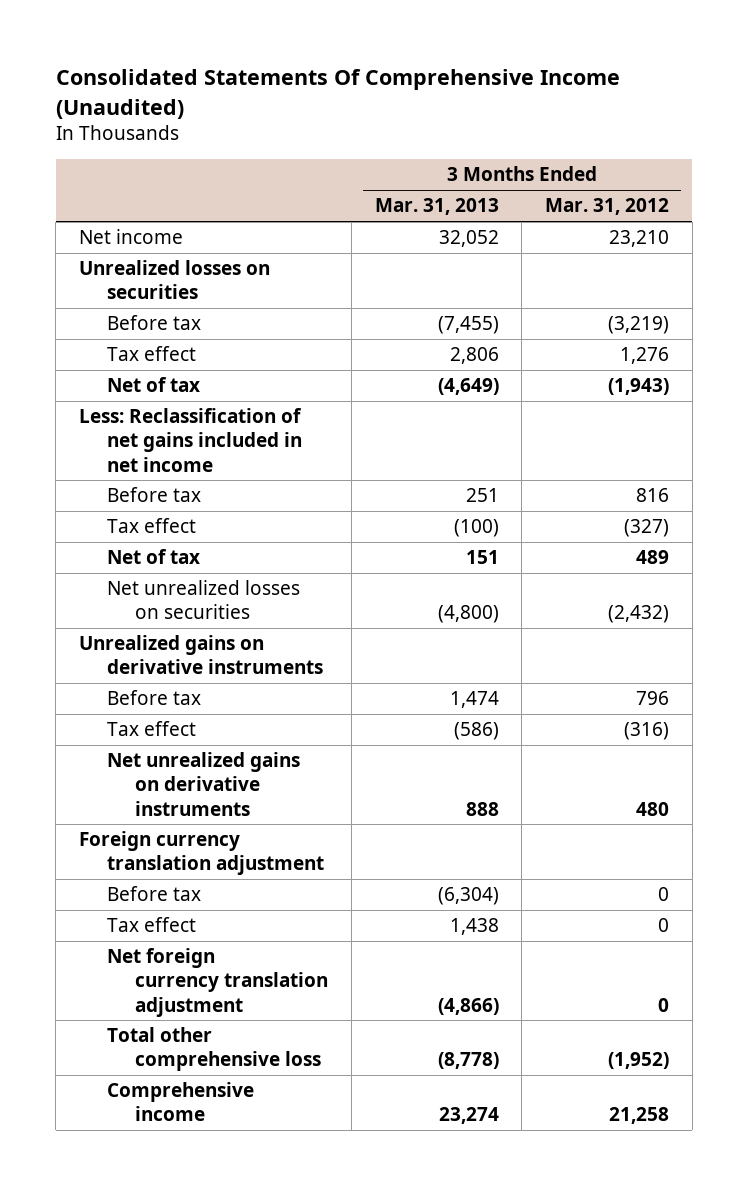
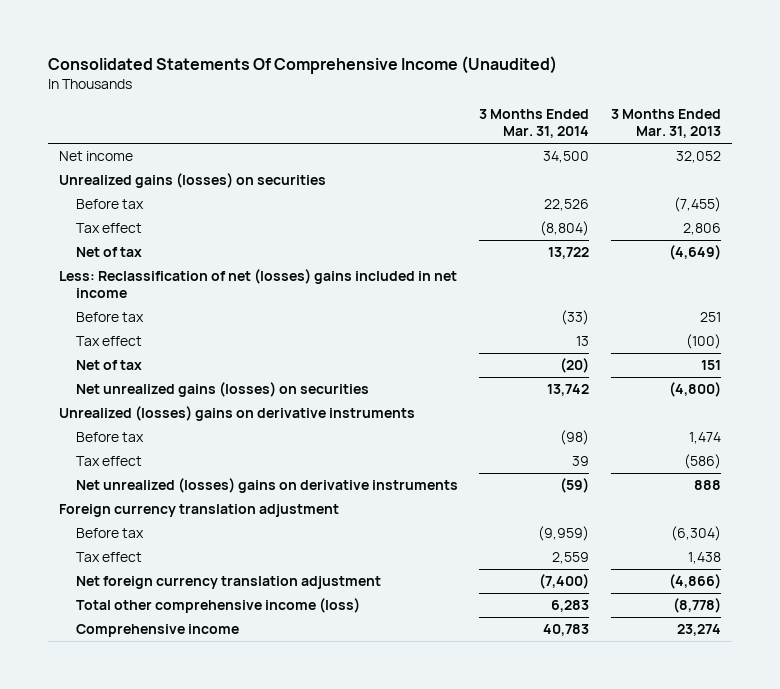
- | 3 Months Ended Mar. 31, 2013 | 3 Months Ended Mar. 31, 2012
+ | 3 Months Ended Mar. 31, 2014 | 3 Months Ended Mar. 31, 2013
- Unrealized losses on securities
+ Unrealized gains (losses) on securities
- Less: Reclassification of net gains included in net income
+ Less: Reclassification of net (losses) gains included in net income
- Net unrealized losses on securities | (4,800) | (2,432)
- Unrealized gains on derivative instruments
+ Net unrealized gains (losses) on securities | 13,742 | (4,800)
+ Unrealized (losses) gains on derivative instruments
- Net unrealized gains on derivative instruments | 888 | 480
+ Net unrealized (losses) gains on derivative instruments | (59) | 888
- Total other comprehensive loss | (8,778) | (1,952)
+ Total other comprehensive income (loss) | 6,283 | (8,778)

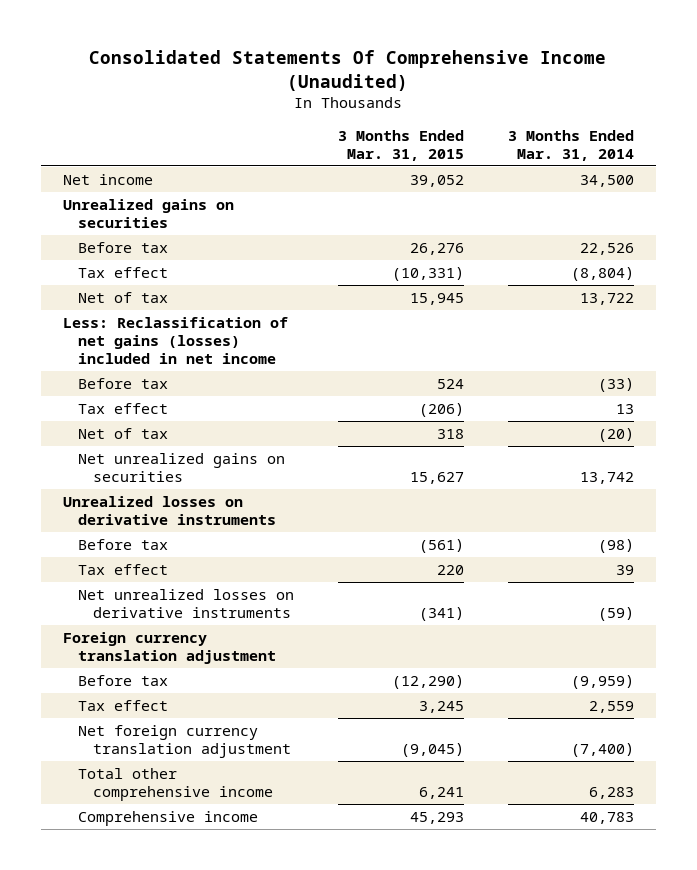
- | 3 Months Ended Mar. 31, 2014 | 3 Months Ended Mar. 31, 2013
+ | 3 Months Ended Mar. 31, 2015 | 3 Months Ended Mar. 31, 2014
- Unrealized gains (losses) on securities
+ Unrealized gains on securities
- Less: Reclassification of net (losses) gains included in net income
+ Less: Reclassification of net gains (losses) included in net income
- Net unrealized gains (losses) on securities | 13,742 | (4,800)
- Unrealized (losses) gains on derivative instruments
+ Net unrealized gains on securities | 15,627 | 13,742
+ Unrealized losses on derivative instruments
- Net unrealized (losses) gains on derivative instruments | (59) | 888
+ Net unrealized losses on derivative instruments | (341) | (59)
- Total other comprehensive income (loss) | 6,283 | (8,778)
+ Total other comprehensive income | 6,241 | 6,283

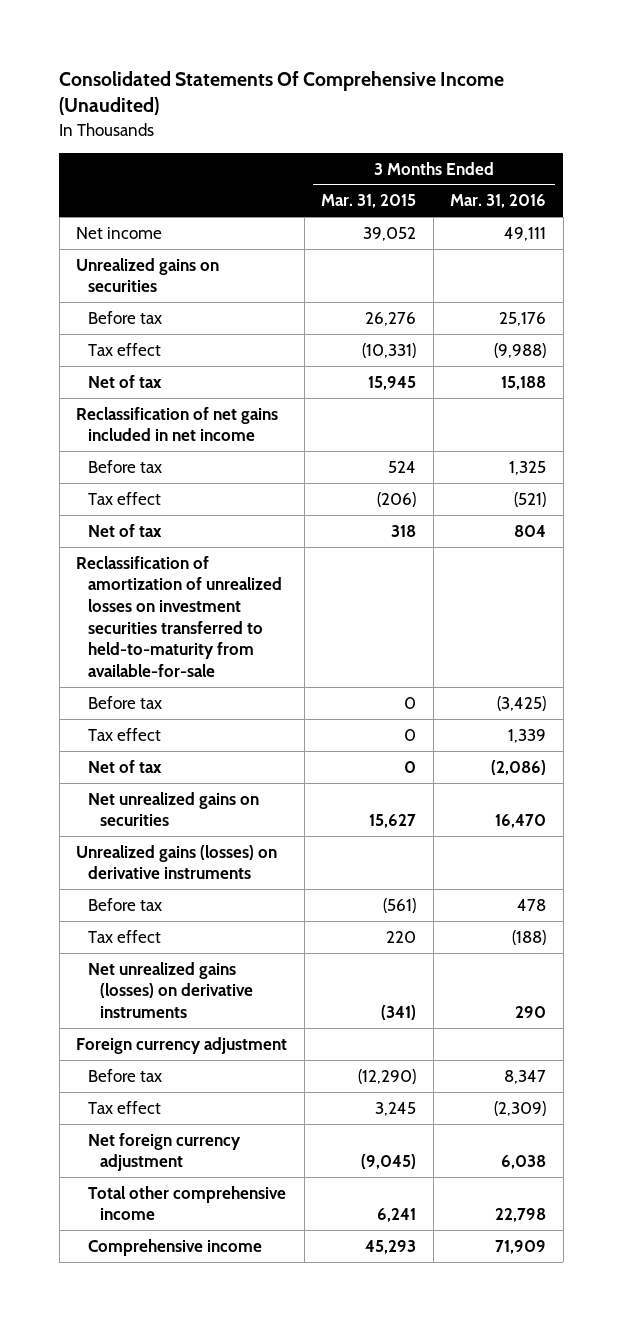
- | 3 Months Ended Mar. 31, 2015 | 3 Months Ended Mar. 31, 2014
+ | 3 Months Ended Mar. 31, 2015 | 3 Months Ended Mar. 31, 2016
- Less: Reclassification of net gains (losses) included in net income
+ Reclassification of net gains included in net income
+ Reclassification of amortization of unrealized losses on investment securities transferred to held-to-maturity from available-for-sale
+ Before tax | 0 | (3,425)
+ Tax effect | 0 | 1,339
+ Net of tax | 0 | (2,086)
- Unrealized losses on derivative instruments
+ Unrealized gains (losses) on derivative instruments
- Net unrealized losses on derivative instruments | (341) | (59)
- Foreign currency translation adjustment
+ Net unrealized gains (losses) on derivative instruments | (341) | 290
+ Foreign currency adjustment
- Net foreign currency translation adjustment | (9,045) | (7,400)
+ Net foreign currency adjustment | (9,045) | 6,038

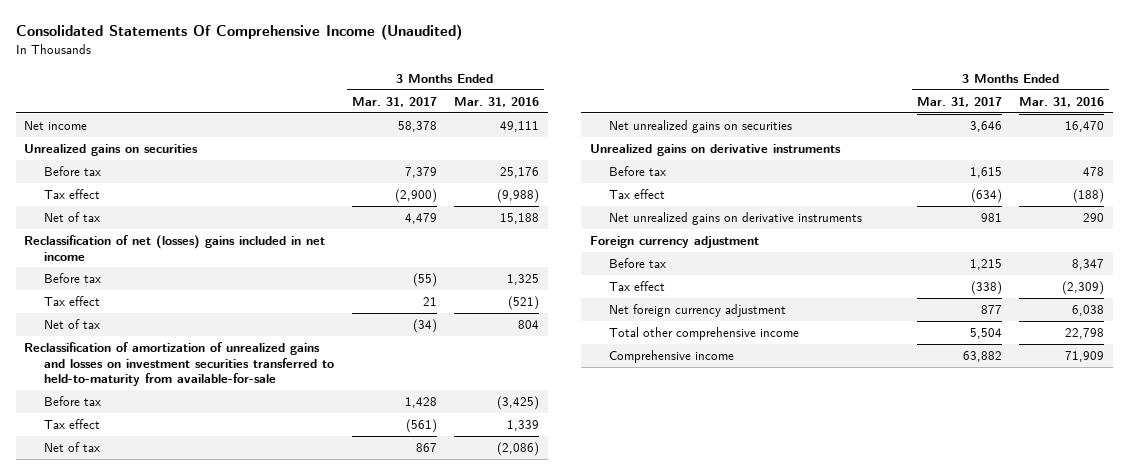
- | 3 Months Ended Mar. 31, 2015 | 3 Months Ended Mar. 31, 2016
+ | 3 Months Ended Mar. 31, 2017 | 3 Months Ended Mar. 31, 2016
- Reclassification of net gains included in net income
+ Reclassification of net (losses) gains included in net income
- Reclassification of amortization of unrealized losses on investment securities transferred to held-to-maturity from available-for-sale
+ Reclassification of amortization of unrealized gains and losses on investment securities transferred to held-to-maturity from available-for-sale
- Unrealized gains (losses) on derivative instruments
+ Unrealized gains on derivative instruments
- Net unrealized gains (losses) on derivative instruments | (341) | 290
+ Net unrealized gains on derivative instruments | 981 | 290

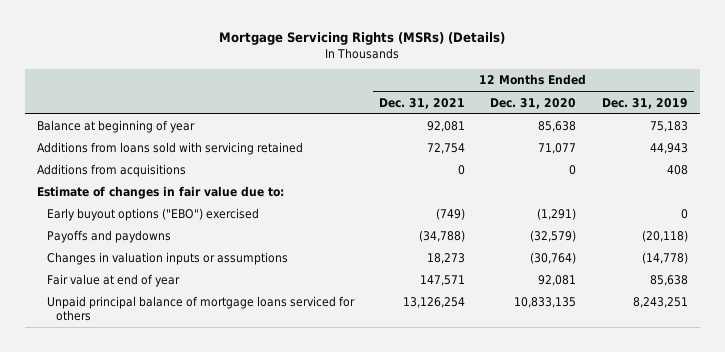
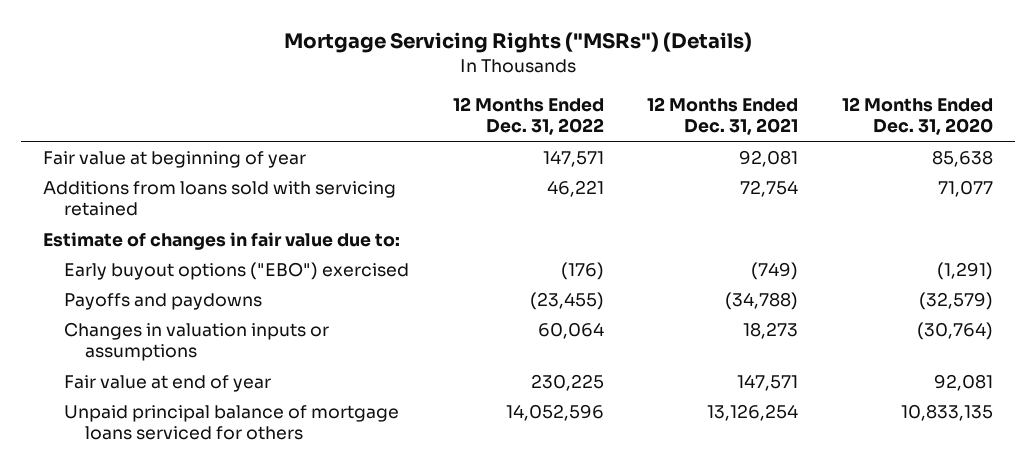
- Mortgage Servicing Rights (MSRs) (Details)
+ Mortgage Servicing Rights ("MSRs") (Details)
- | 12 Months Ended Dec. 31, 2021 | 12 Months Ended Dec. 31, 2020 | 12 Months Ended Dec. 31, 2019
+ | 12 Months Ended Dec. 31, 2022 | 12 Months Ended Dec. 31, 2021 | 12 Months Ended Dec. 31, 2020
- Balance at beginning of year | 92,081 | 85,638 | 75,183
+ Fair value at beginning of year | 147,571 | 92,081 | 85,638
- Additions from acquisitions | 0 | 0 | 408

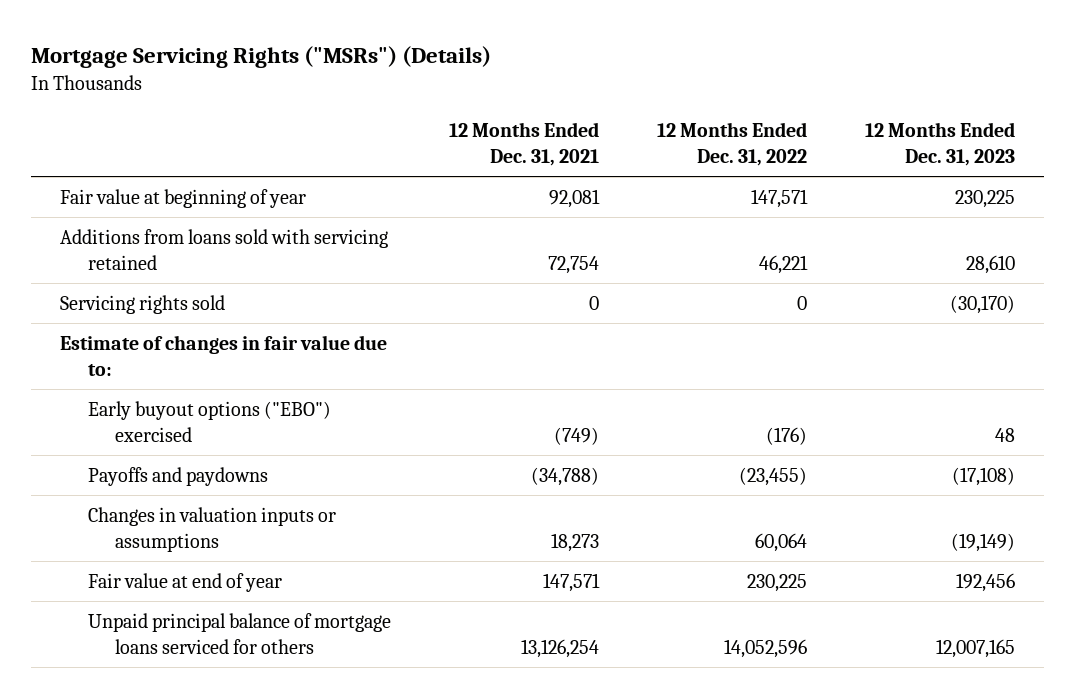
- | 12 Months Ended Dec. 31, 2022 | 12 Months Ended Dec. 31, 2021 | 12 Months Ended Dec. 31, 2020
+ | 12 Months Ended Dec. 31, 2021 | 12 Months Ended Dec. 31, 2022 | 12 Months Ended Dec. 31, 2023
+ Servicing rights sold | 0 | 0 | (30,170)

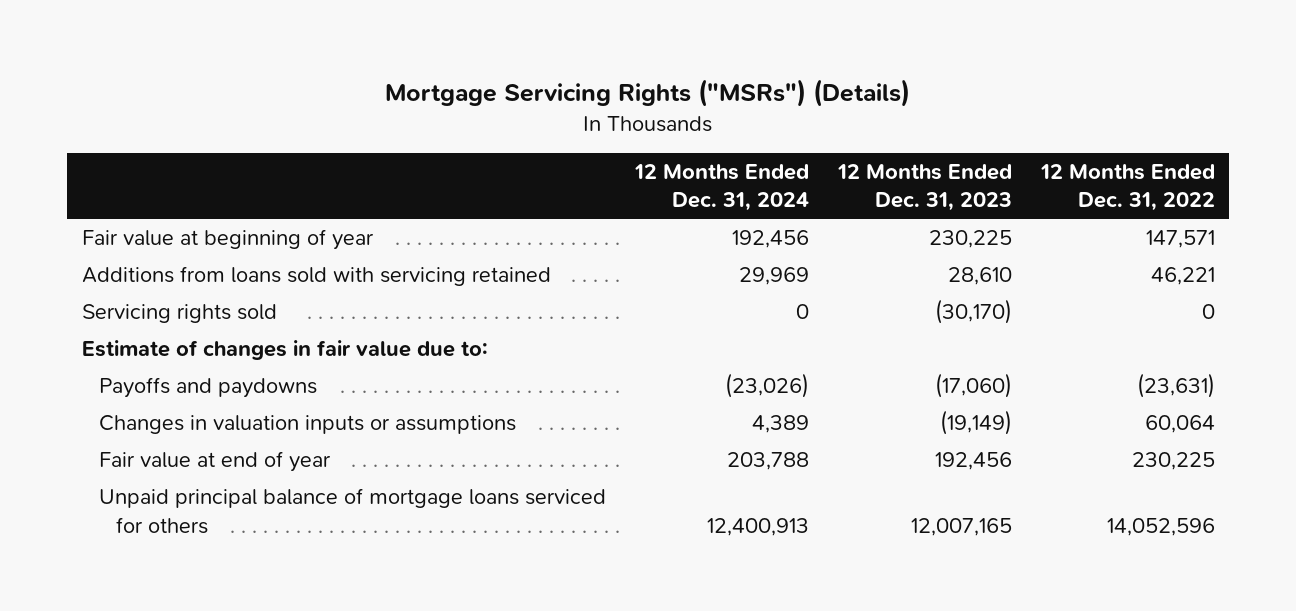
- | 12 Months Ended Dec. 31, 2021 | 12 Months Ended Dec. 31, 2022 | 12 Months Ended Dec. 31, 2023
+ | 12 Months Ended Dec. 31, 2024 | 12 Months Ended Dec. 31, 2023 | 12 Months Ended Dec. 31, 2022
- Early buyout options ("EBO") exercised | (749) | (176) | 48
- Payoffs and paydowns | (34,788) | (23,455) | (17,108)
+ Payoffs and paydowns | (23,026) | (17,060) | (23,631)

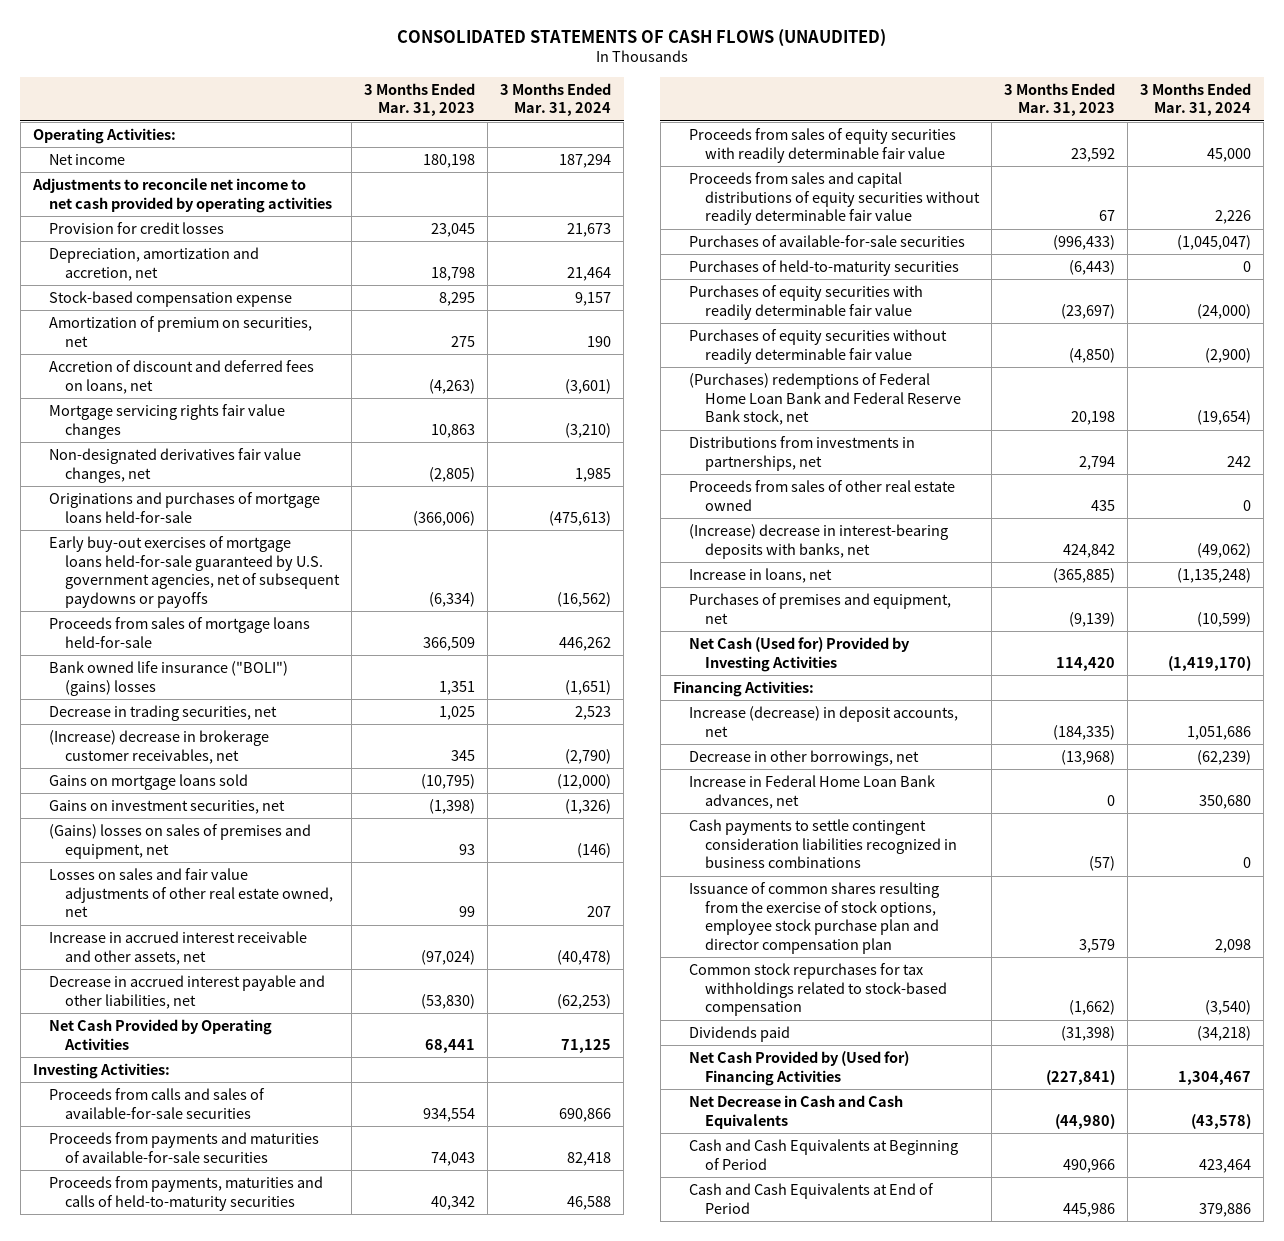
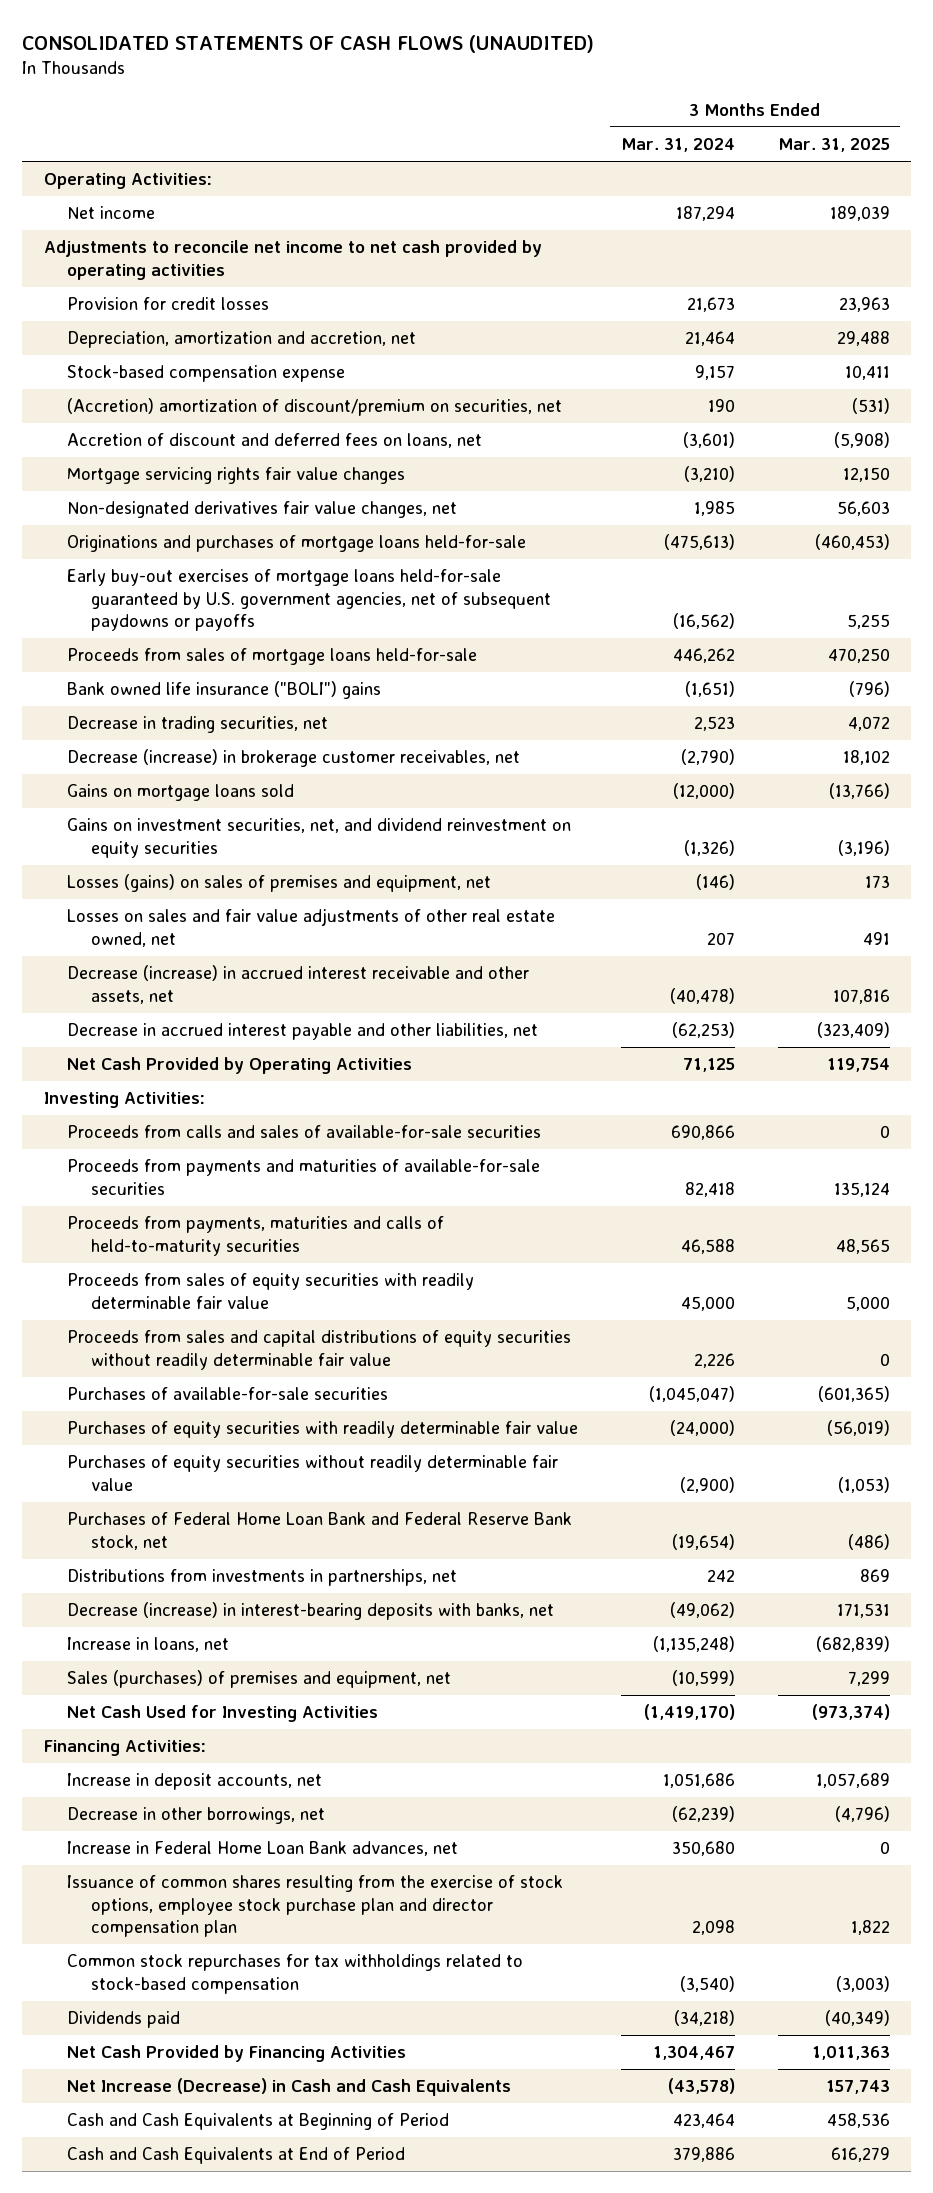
- | 3 Months Ended Mar. 31, 2023 | 3 Months Ended Mar. 31, 2024
+ | 3 Months Ended Mar. 31, 2024 | 3 Months Ended Mar. 31, 2025
- Amortization of premium on securities, net | 275 | 190
+ (Accretion) amortization of discount/premium on securities, net | 190 | (531)
- Bank owned life insurance ("BOLI") (gains) losses | 1,351 | (1,651)
+ Bank owned life insurance ("BOLI") gains | (1,651) | (796)
- (Increase) decrease in brokerage customer receivables, net | 345 | (2,790)
+ Decrease (increase) in brokerage customer receivables, net | (2,790) | 18,102
- Gains on investment securities, net | (1,398) | (1,326)
- (Gains) losses on sales of premises and equipment, net | 93 | (146)
+ Gains on investment securities, net, and dividend reinvestment on equity securities | (1,326) | (3,196)
+ Losses (gains) on sales of premises and equipment, net | (146) | 173
- Increase in accrued interest receivable and other assets, net | (97,024) | (40,478)
+ Decrease (increase) in accrued interest receivable and other assets, net | (40,478) | 107,816
- Purchases of held-to-maturity securities | (6,443) | 0
- (Purchases) redemptions of Federal Home Loan Bank and Federal Reserve Bank stock, net | 20,198 | (19,654)
+ Purchases of Federal Home Loan Bank and Federal Reserve Bank stock, net | (19,654) | (486)
- Proceeds from sales of other real estate owned | 435 | 0
- (Increase) decrease in interest-bearing deposits with banks, net | 424,842 | (49,062)
+ Decrease (increase) in interest-bearing deposits with banks, net | (49,062) | 171,531
- Purchases of premises and equipment, net | (9,139) | (10,599)
- Net Cash (Used for) Provided by Investing Activities | 114,420 | (1,419,170)
+ Sales (purchases) of premises and equipment, net | (10,599) | 7,299
+ Net Cash Used for Investing Activities | (1,419,170) | (973,374)
- Increase (decrease) in deposit accounts, net | (184,335) | 1,051,686
+ Increase in deposit accounts, net | 1,051,686 | 1,057,689
- Cash payments to settle contingent consideration liabilities recognized in business combinations | (57) | 0
- Net Cash Provided by (Used for) Financing Activities | (227,841) | 1,304,467
- Net Decrease in Cash and Cash Equivalents | (44,980) | (43,578)
+ Net Cash Provided by Financing Activities | 1,304,467 | 1,011,363
+ Net Increase (Decrease) in Cash and Cash Equivalents | (43,578) | 157,743

